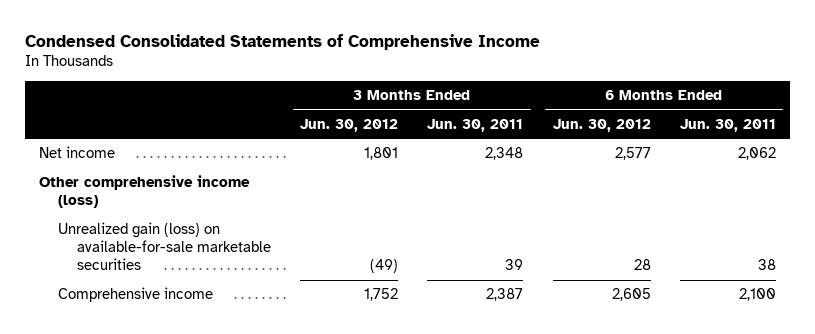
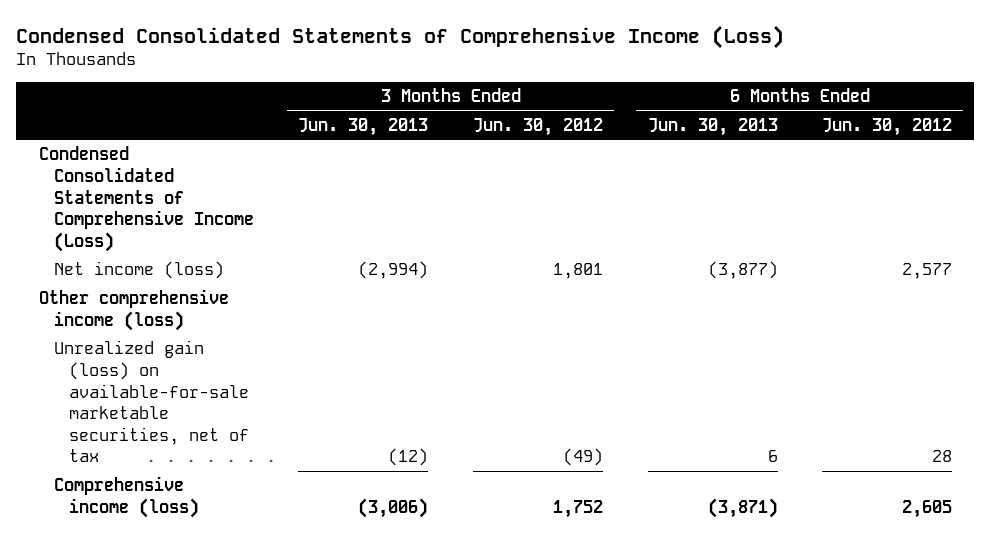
- Condensed Consolidated Statements of Comprehensive Income
+ Condensed Consolidated Statements of Comprehensive Income (Loss)
- | 3 Months Ended Jun. 30, 2012 | 3 Months Ended Jun. 30, 2011 | 6 Months Ended Jun. 30, 2012 | 6 Months Ended Jun. 30, 2011
+ | 3 Months Ended Jun. 30, 2013 | 3 Months Ended Jun. 30, 2012 | 6 Months Ended Jun. 30, 2013 | 6 Months Ended Jun. 30, 2012
- Net income | 1,801 | 2,348 | 2,577 | 2,062
+ Condensed Consolidated Statements of Comprehensive Income (Loss)
+ Net income (loss) | (2,994) | 1,801 | (3,877) | 2,577
- Unrealized gain (loss) on available-for-sale marketable securities | (49) | 39 | 28 | 38
- Comprehensive income | 1,752 | 2,387 | 2,605 | 2,100
+ Unrealized gain (loss) on available-for-sale marketable securities, net of tax | (12) | (49) | 6 | 28
+ Comprehensive income (loss) | (3,006) | 1,752 | (3,871) | 2,605

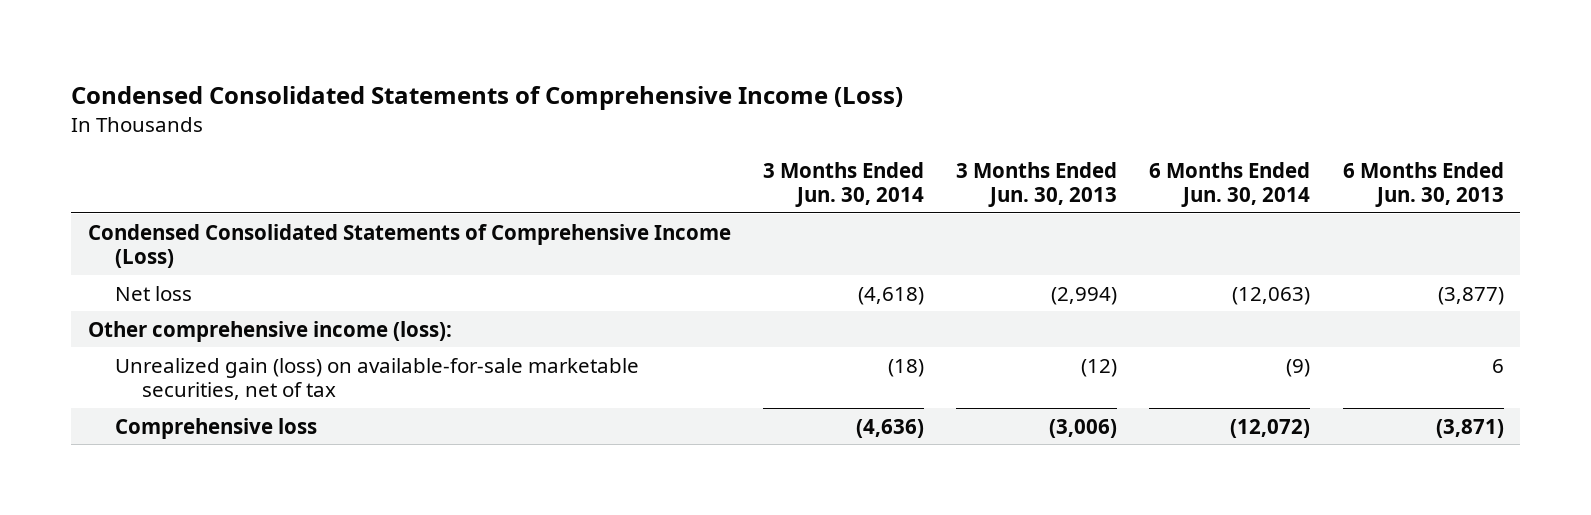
- | 3 Months Ended Jun. 30, 2013 | 3 Months Ended Jun. 30, 2012 | 6 Months Ended Jun. 30, 2013 | 6 Months Ended Jun. 30, 2012
+ | 3 Months Ended Jun. 30, 2014 | 3 Months Ended Jun. 30, 2013 | 6 Months Ended Jun. 30, 2014 | 6 Months Ended Jun. 30, 2013
- Net income (loss) | (2,994) | 1,801 | (3,877) | 2,577
- Other comprehensive income (loss)
+ Net loss | (4,618) | (2,994) | (12,063) | (3,877)
+ Other comprehensive income (loss):
- Comprehensive income (loss) | (3,006) | 1,752 | (3,871) | 2,605
+ Comprehensive loss | (4,636) | (3,006) | (12,072) | (3,871)

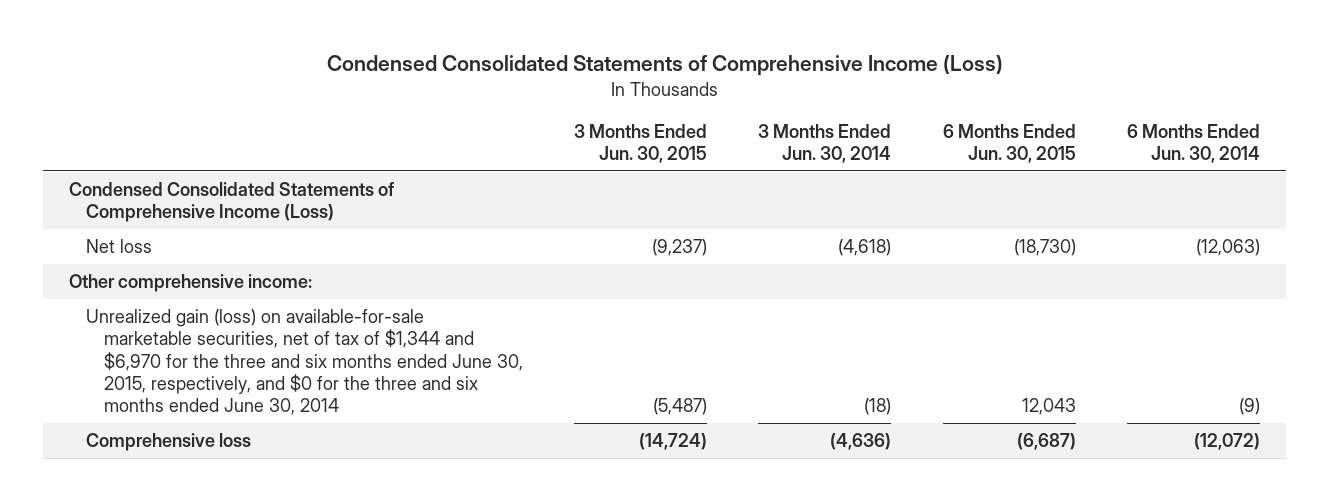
- | 3 Months Ended Jun. 30, 2014 | 3 Months Ended Jun. 30, 2013 | 6 Months Ended Jun. 30, 2014 | 6 Months Ended Jun. 30, 2013
+ | 3 Months Ended Jun. 30, 2015 | 3 Months Ended Jun. 30, 2014 | 6 Months Ended Jun. 30, 2015 | 6 Months Ended Jun. 30, 2014
- Other comprehensive income (loss):
- Unrealized gain (loss) on available-for-sale marketable securities, net of tax | (18) | (12) | (9) | 6
+ Other comprehensive income:
+ Unrealized gain (loss) on available-for-sale marketable securities, net of tax of $1,344 and $6,970 for the three and six months ended June 30, 2015, respectively, and $0 for the three and six months ended June 30, 2014 | (5,487) | (18) | 12,043 | (9)

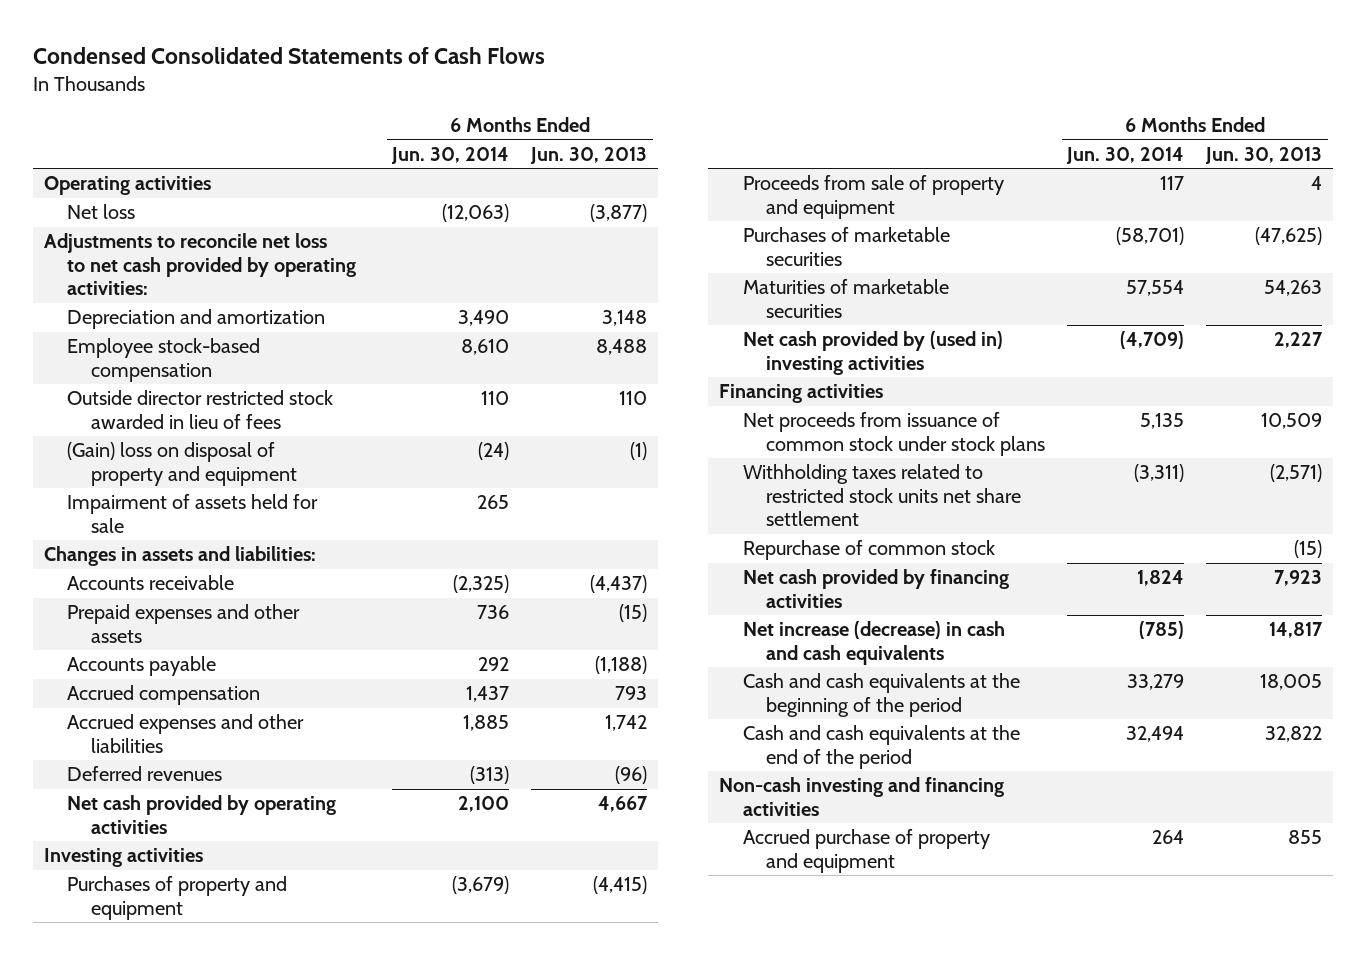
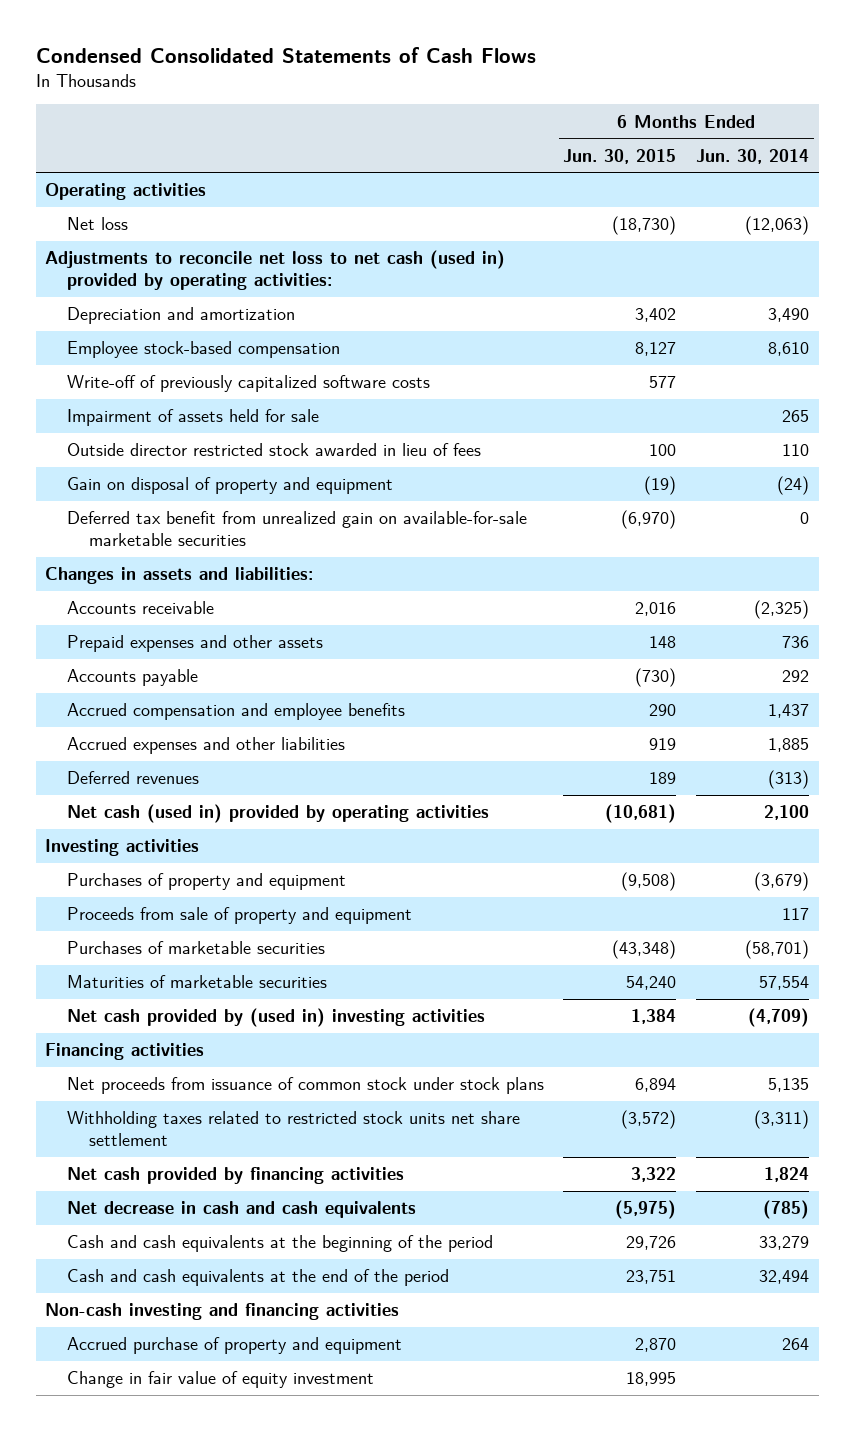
- | 6 Months Ended Jun. 30, 2014 | 6 Months Ended Jun. 30, 2013
+ | 6 Months Ended Jun. 30, 2015 | 6 Months Ended Jun. 30, 2014
- Adjustments to reconcile net loss to net cash provided by operating activities:
+ Adjustments to reconcile net loss to net cash (used in) provided by operating activities:
- (Gain) loss on disposal of property and equipment | (24) | (1)
+ Write-off of previously capitalized software costs | 577 |
moved down: Outside director restricted stock awarded in lieu of fees | 100 | 110
+ Gain on disposal of property and equipment | (19) | (24)
+ Deferred tax benefit from unrealized gain on available-for-sale marketable securities | (6,970) | 0
- Accrued compensation | 1,437 | 793
+ Accrued compensation and employee benefits | 290 | 1,437
- Net cash provided by operating activities | 2,100 | 4,667
+ Net cash (used in) provided by operating activities | (10,681) | 2,100
- Repurchase of common stock | | (15)
- Net increase (decrease) in cash and cash equivalents | (785) | 14,817
+ Net decrease in cash and cash equivalents | (5,975) | (785)
+ Change in fair value of equity investment | 18,995 |

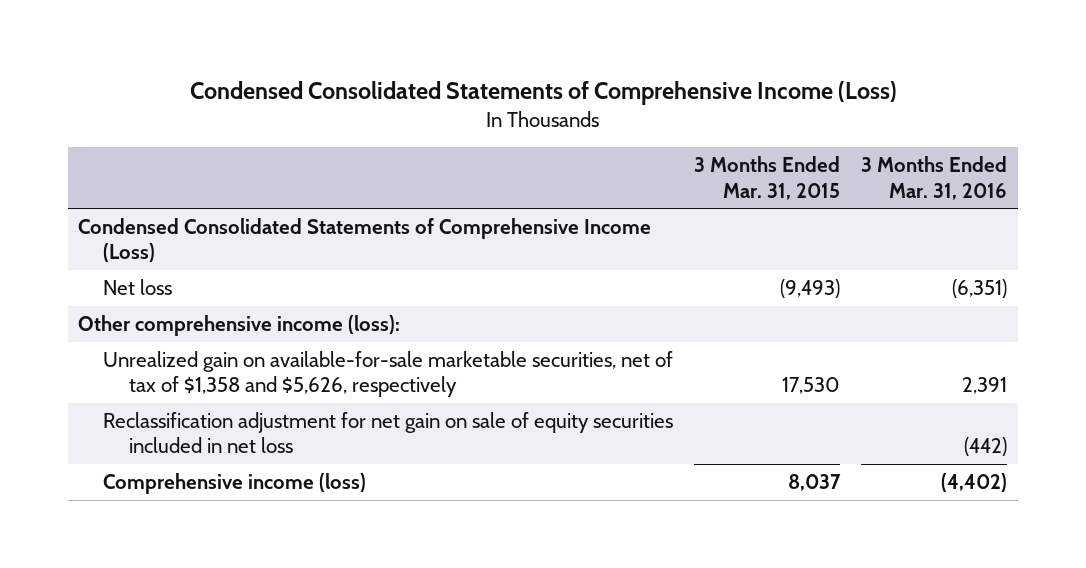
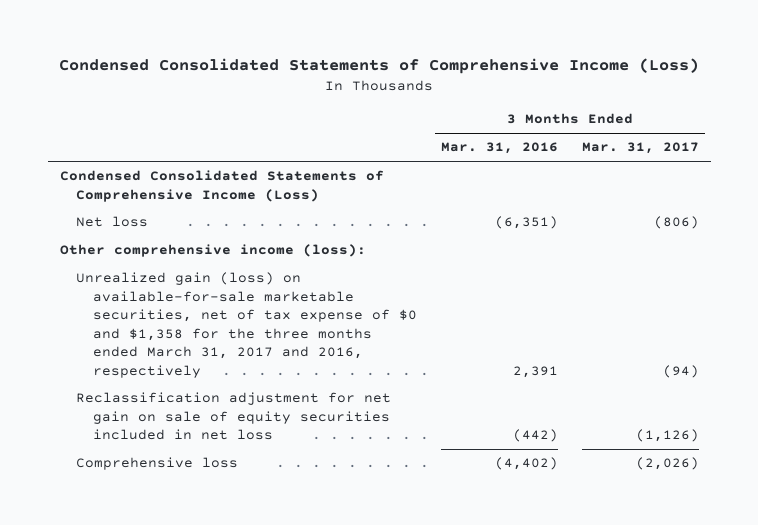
- | 3 Months Ended Mar. 31, 2015 | 3 Months Ended Mar. 31, 2016
+ | 3 Months Ended Mar. 31, 2016 | 3 Months Ended Mar. 31, 2017
- Unrealized gain on available-for-sale marketable securities, net of tax of $1,358 and $5,626, respectively | 17,530 | 2,391
+ Unrealized gain (loss) on available-for-sale marketable securities, net of tax expense of $0 and $1,358 for the three months ended March 31, 2017 and 2016, respectively | 2,391 | (94)
- Comprehensive income (loss) | 8,037 | (4,402)
+ Comprehensive loss | (4,402) | (2,026)

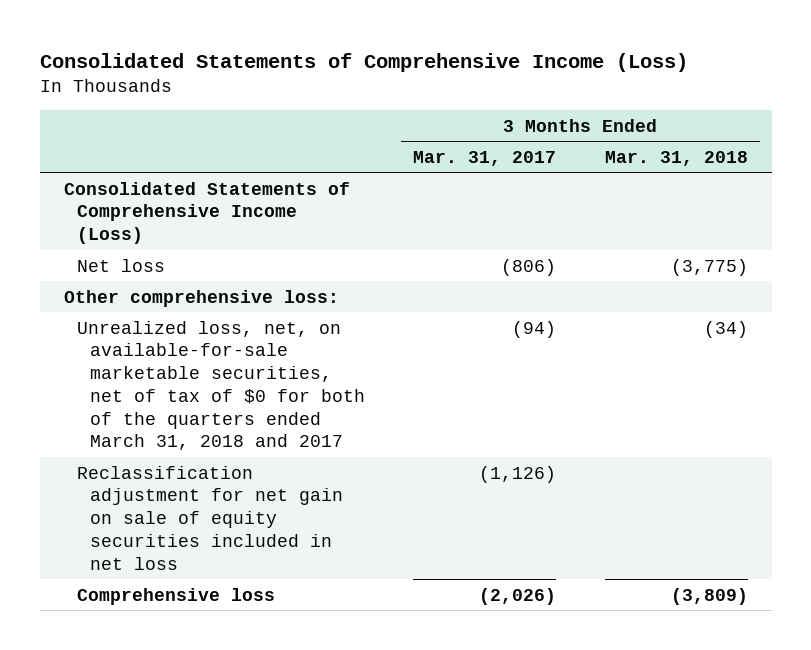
- Condensed Consolidated Statements of Comprehensive Income (Loss)
+ Consolidated Statements of Comprehensive Income (Loss)
- | 3 Months Ended Mar. 31, 2016 | 3 Months Ended Mar. 31, 2017
+ | 3 Months Ended Mar. 31, 2017 | 3 Months Ended Mar. 31, 2018
- Condensed Consolidated Statements of Comprehensive Income (Loss)
+ Consolidated Statements of Comprehensive Income (Loss)
- Other comprehensive income (loss):
- Unrealized gain (loss) on available-for-sale marketable securities, net of tax expense of $0 and $1,358 for the three months ended March 31, 2017 and 2016, respectively | 2,391 | (94)
+ Other comprehensive loss:
+ Unrealized loss, net, on available-for-sale marketable securities, net of tax of $0 for both of the quarters ended March 31, 2018 and 2017 | (94) | (34)

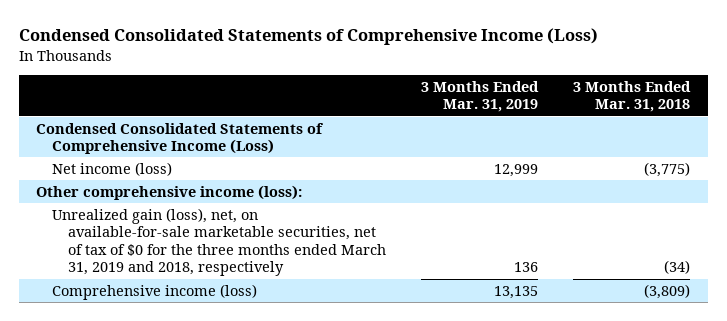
- Consolidated Statements of Comprehensive Income (Loss)
+ Condensed Consolidated Statements of Comprehensive Income (Loss)
- | 3 Months Ended Mar. 31, 2017 | 3 Months Ended Mar. 31, 2018
+ | 3 Months Ended Mar. 31, 2019 | 3 Months Ended Mar. 31, 2018
- Consolidated Statements of Comprehensive Income (Loss)
- Net loss | (806) | (3,775)
- Other comprehensive loss:
- Unrealized loss, net, on available-for-sale marketable securities, net of tax of $0 for both of the quarters ended March 31, 2018 and 2017 | (94) | (34)
- Reclassification adjustment for net gain on sale of equity securities included in net loss | (1,126) |
- Comprehensive loss | (2,026) | (3,809)
+ Condensed Consolidated Statements of Comprehensive Income (Loss)
+ Net income (loss) | 12,999 | (3,775)
+ Other comprehensive income (loss):
+ Unrealized gain (loss), net, on available-for-sale marketable securities, net of tax of $0 for the three months ended March 31, 2019 and 2018, respectively | 136 | (34)
+ Comprehensive income (loss) | 13,135 | (3,809)

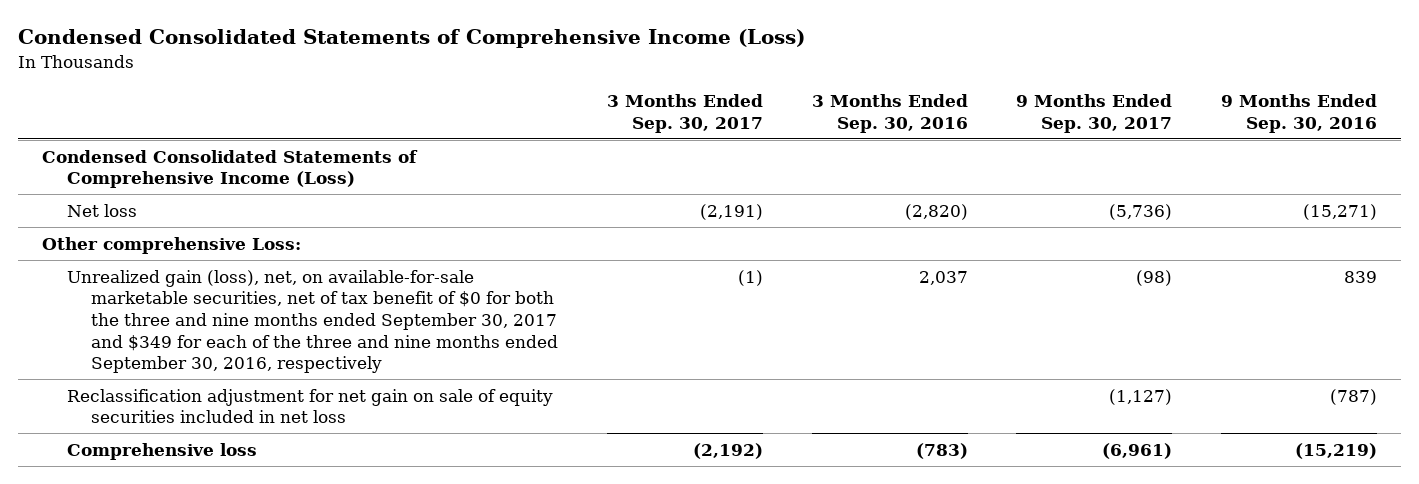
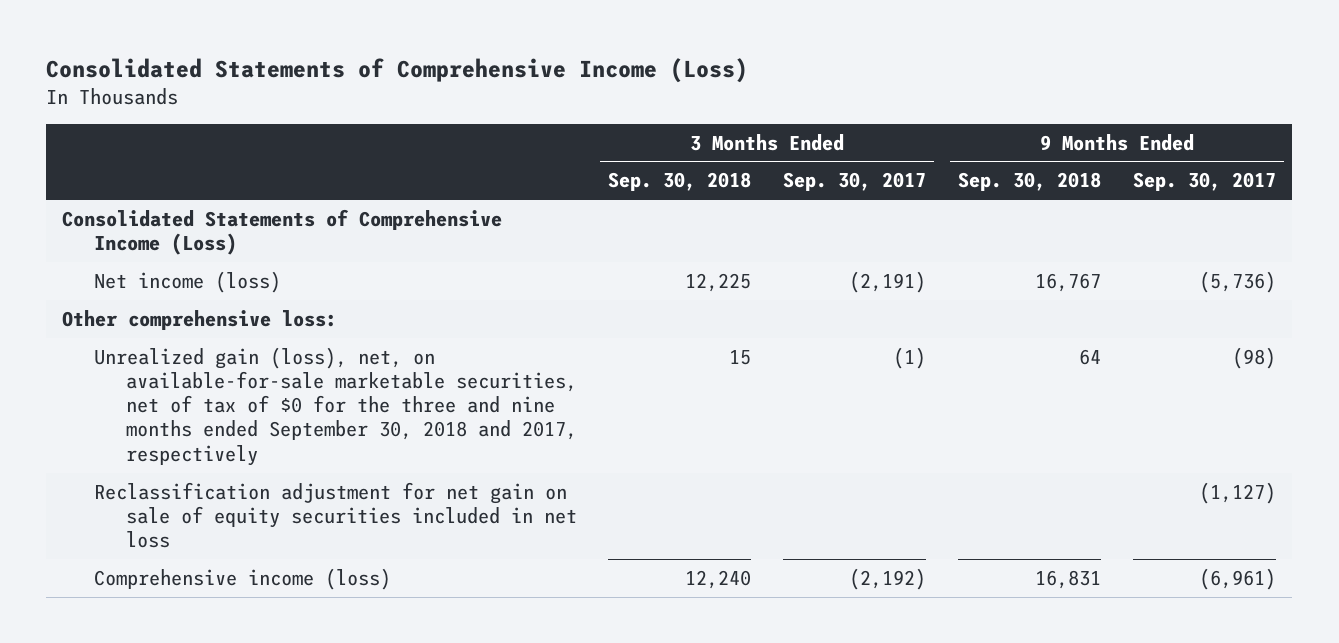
- Condensed Consolidated Statements of Comprehensive Income (Loss)
+ Consolidated Statements of Comprehensive Income (Loss)
- | 3 Months Ended Sep. 30, 2017 | 3 Months Ended Sep. 30, 2016 | 9 Months Ended Sep. 30, 2017 | 9 Months Ended Sep. 30, 2016
+ | 3 Months Ended Sep. 30, 2018 | 3 Months Ended Sep. 30, 2017 | 9 Months Ended Sep. 30, 2018 | 9 Months Ended Sep. 30, 2017
- Condensed Consolidated Statements of Comprehensive Income (Loss)
- Net loss | (2,191) | (2,820) | (5,736) | (15,271)
- Other comprehensive Loss:
- Unrealized gain (loss), net, on available-for-sale marketable securities, net of tax benefit of $0 for both the three and nine months ended September 30, 2017 and $349 for each of the three and nine months ended September 30, 2016, respectively | (1) | 2,037 | (98) | 839
+ Consolidated Statements of Comprehensive Income (Loss)
+ Net income (loss) | 12,225 | (2,191) | 16,767 | (5,736)
+ Other comprehensive loss:
+ Unrealized gain (loss), net, on available-for-sale marketable securities, net of tax of $0 for the three and nine months ended September 30, 2018 and 2017, respectively | 15 | (1) | 64 | (98)
- Comprehensive loss | (2,192) | (783) | (6,961) | (15,219)
+ Comprehensive income (loss) | 12,240 | (2,192) | 16,831 | (6,961)

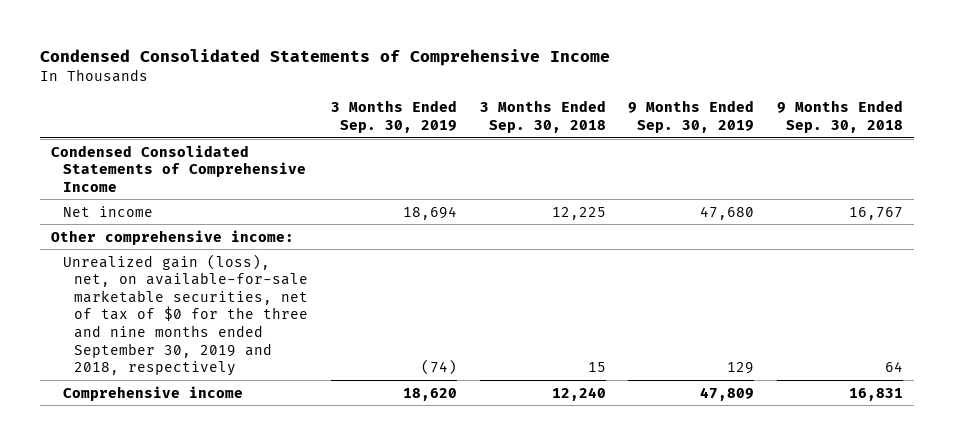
- Consolidated Statements of Comprehensive Income (Loss)
+ Condensed Consolidated Statements of Comprehensive Income
- | 3 Months Ended Sep. 30, 2018 | 3 Months Ended Sep. 30, 2017 | 9 Months Ended Sep. 30, 2018 | 9 Months Ended Sep. 30, 2017
+ | 3 Months Ended Sep. 30, 2019 | 3 Months Ended Sep. 30, 2018 | 9 Months Ended Sep. 30, 2019 | 9 Months Ended Sep. 30, 2018
- Consolidated Statements of Comprehensive Income (Loss)
- Net income (loss) | 12,225 | (2,191) | 16,767 | (5,736)
- Other comprehensive loss:
- Unrealized gain (loss), net, on available-for-sale marketable securities, net of tax of $0 for the three and nine months ended September 30, 2018 and 2017, respectively | 15 | (1) | 64 | (98)
- Reclassification adjustment for net gain on sale of equity securities included in net loss | | | | (1,127)
- Comprehensive income (loss) | 12,240 | (2,192) | 16,831 | (6,961)
+ Condensed Consolidated Statements of Comprehensive Income
+ Net income | 18,694 | 12,225 | 47,680 | 16,767
+ Other comprehensive income:
+ Unrealized gain (loss), net, on available-for-sale marketable securities, net of tax of $0 for the three and nine months ended September 30, 2019 and 2018, respectively | (74) | 15 | 129 | 64
+ Comprehensive income | 18,620 | 12,240 | 47,809 | 16,831

